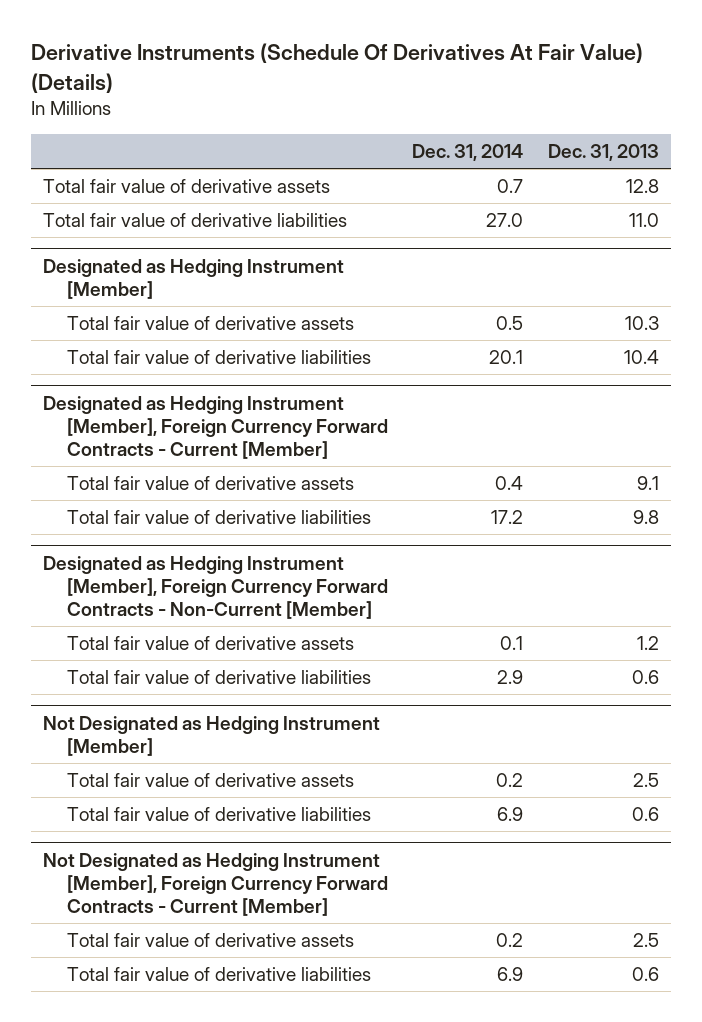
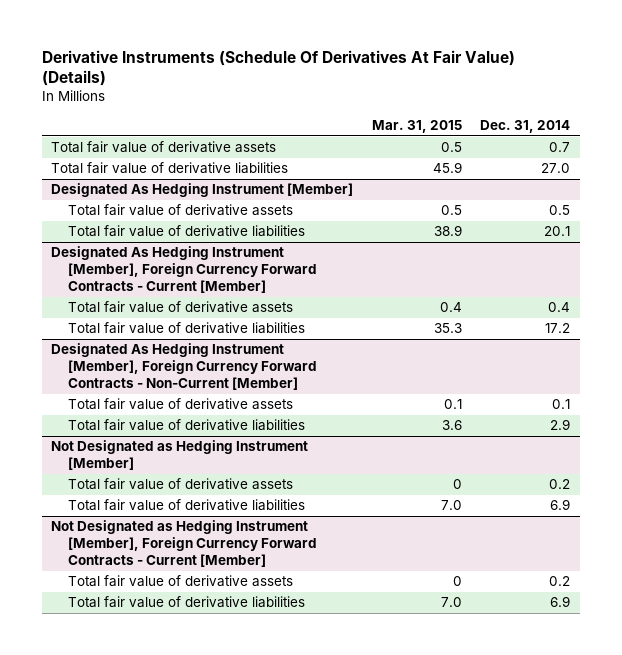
- | Dec. 31, 2014 | Dec. 31, 2013
+ | Mar. 31, 2015 | Dec. 31, 2014
- Designated as Hedging Instrument [Member]
+ Designated As Hedging Instrument [Member]
- Designated as Hedging Instrument [Member], Foreign Currency Forward Contracts - Current [Member]
+ Designated As Hedging Instrument [Member], Foreign Currency Forward Contracts - Current [Member]
- Designated as Hedging Instrument [Member], Foreign Currency Forward Contracts - Non-Current [Member]
+ Designated As Hedging Instrument [Member], Foreign Currency Forward Contracts - Non-Current [Member]

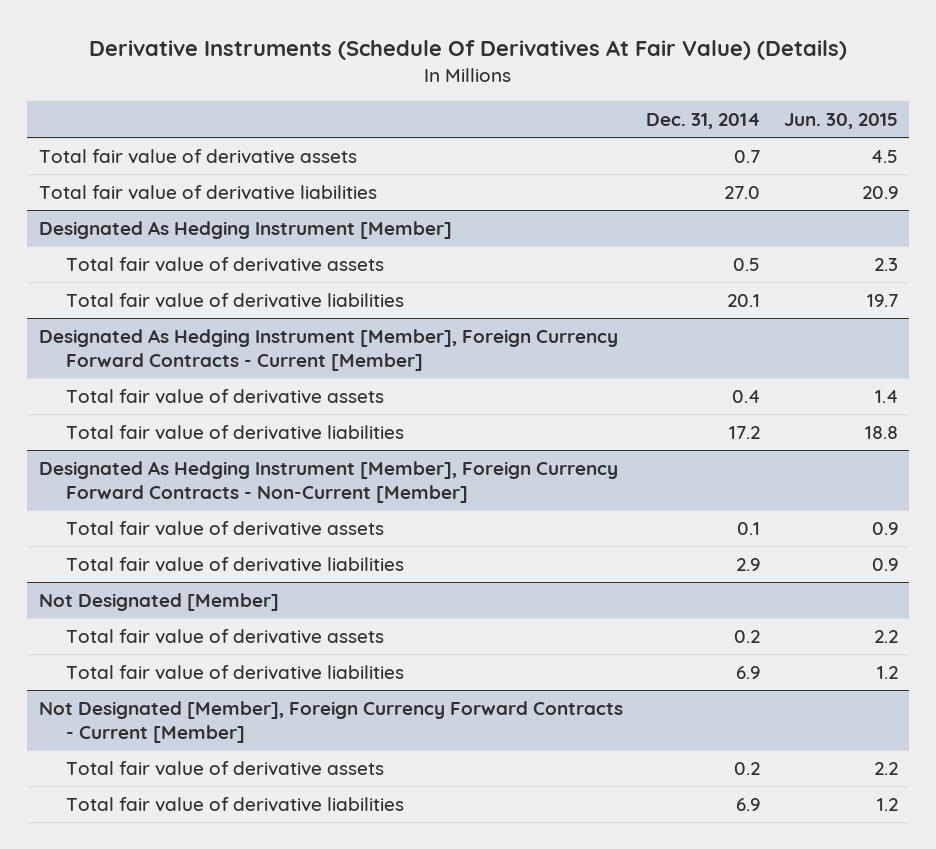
- | Mar. 31, 2015 | Dec. 31, 2014
+ | Dec. 31, 2014 | Jun. 30, 2015
- Not Designated as Hedging Instrument [Member]
+ Not Designated [Member]
- Not Designated as Hedging Instrument [Member], Foreign Currency Forward Contracts - Current [Member]
+ Not Designated [Member], Foreign Currency Forward Contracts - Current [Member]

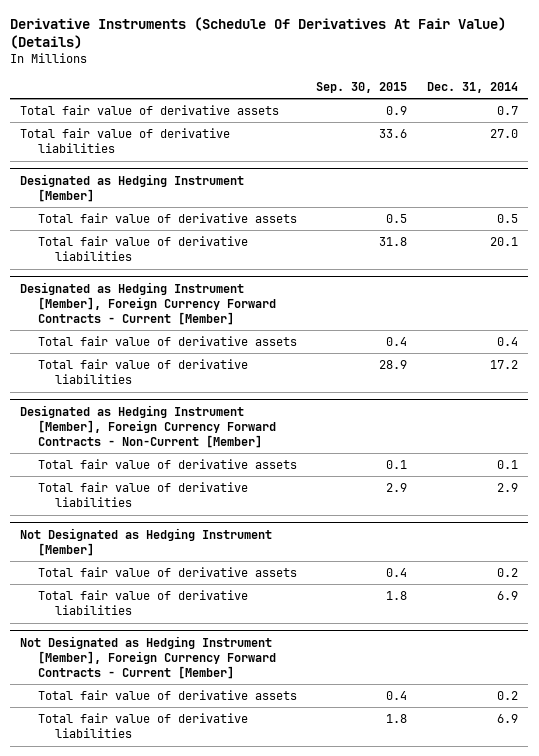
- | Dec. 31, 2014 | Jun. 30, 2015
+ | Sep. 30, 2015 | Dec. 31, 2014
- Designated As Hedging Instrument [Member]
+ Designated as Hedging Instrument [Member]
- Designated As Hedging Instrument [Member], Foreign Currency Forward Contracts - Current [Member]
+ Designated as Hedging Instrument [Member], Foreign Currency Forward Contracts - Current [Member]
- Designated As Hedging Instrument [Member], Foreign Currency Forward Contracts - Non-Current [Member]
+ Designated as Hedging Instrument [Member], Foreign Currency Forward Contracts - Non-Current [Member]
- Not Designated [Member]
+ Not Designated as Hedging Instrument [Member]
- Not Designated [Member], Foreign Currency Forward Contracts - Current [Member]
+ Not Designated as Hedging Instrument [Member], Foreign Currency Forward Contracts - Current [Member]

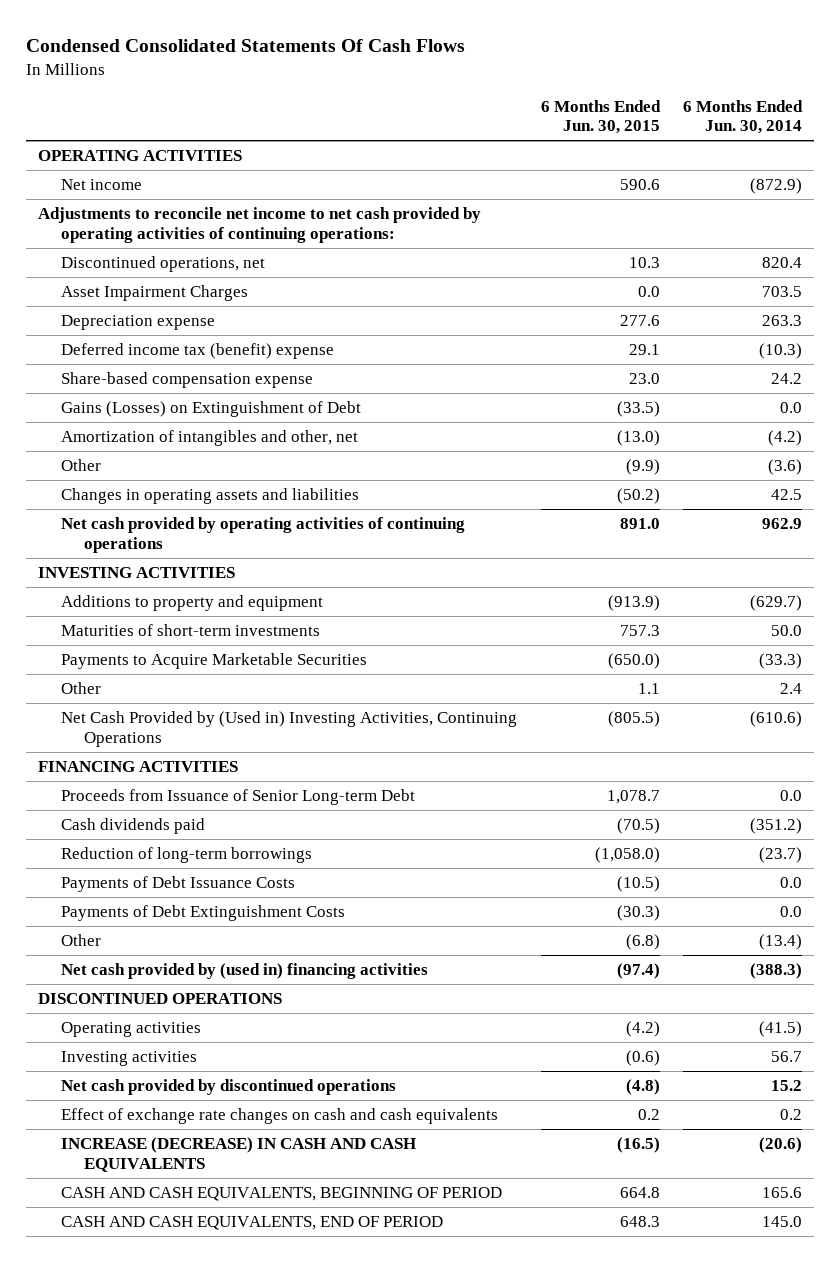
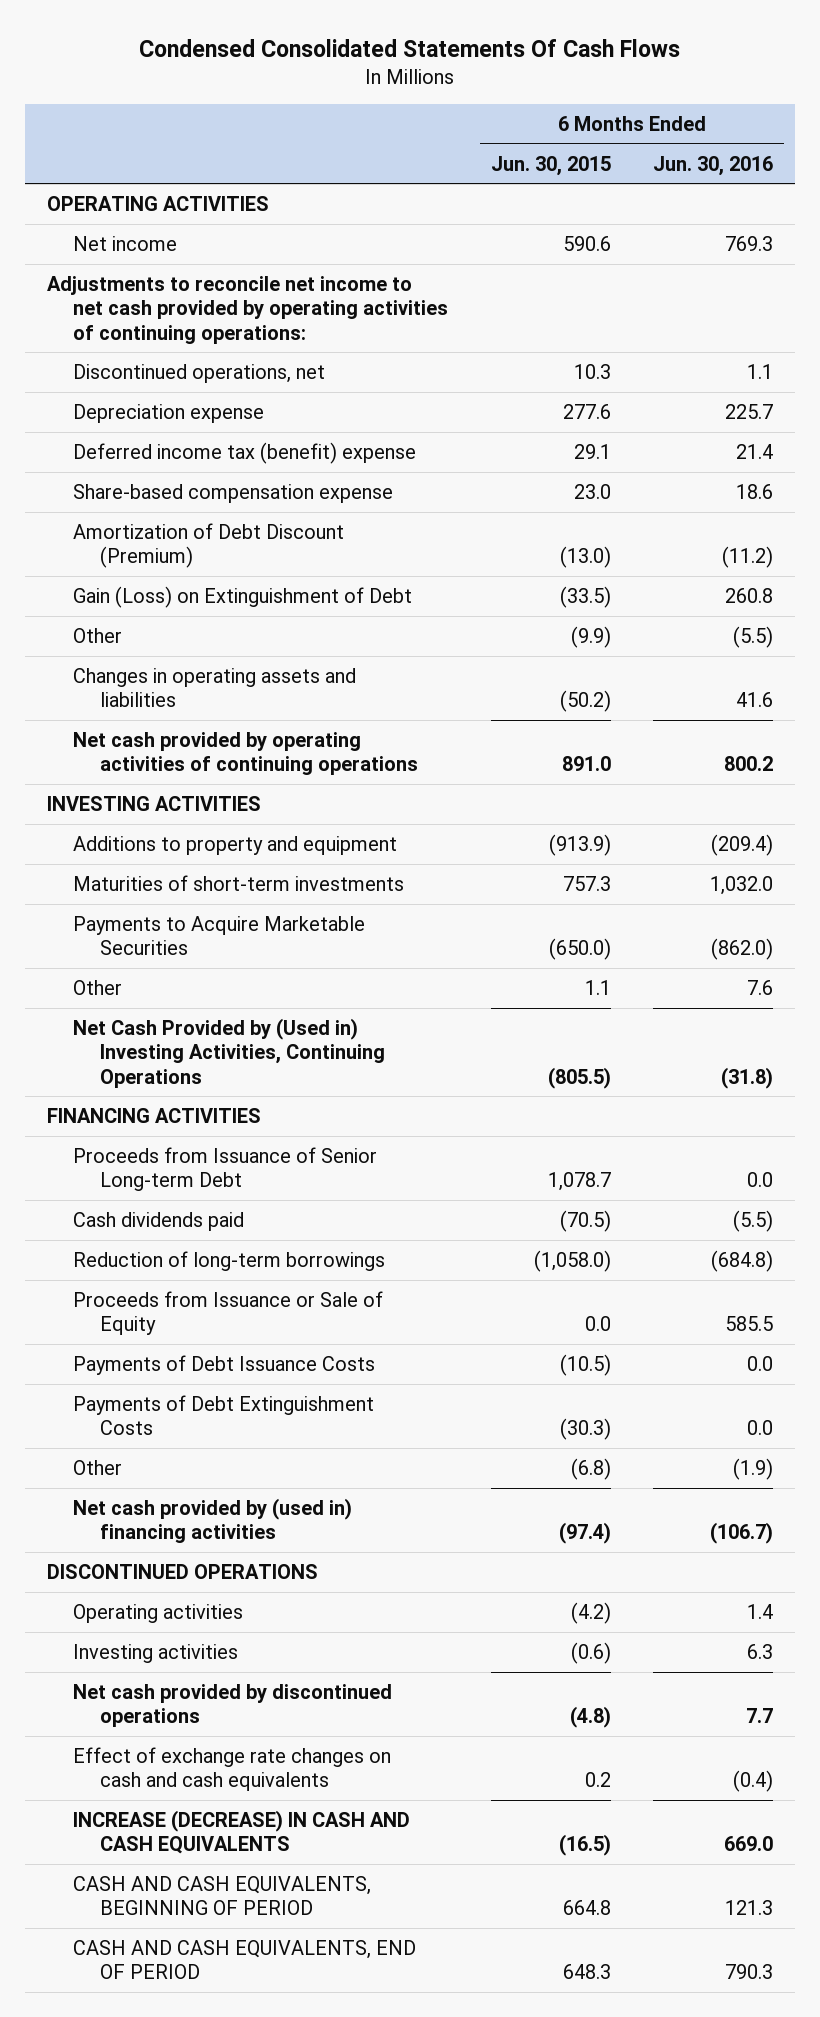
- | 6 Months Ended Jun. 30, 2015 | 6 Months Ended Jun. 30, 2014
+ | 6 Months Ended Jun. 30, 2015 | 6 Months Ended Jun. 30, 2016
- Asset Impairment Charges | 0.0 | 703.5
- Gains (Losses) on Extinguishment of Debt | (33.5) | 0.0
- Amortization of intangibles and other, net | (13.0) | (4.2)
+ Amortization of Debt Discount (Premium) | (13.0) | (11.2)
+ Gain (Loss) on Extinguishment of Debt | (33.5) | 260.8
+ Proceeds from Issuance or Sale of Equity | 0.0 | 585.5

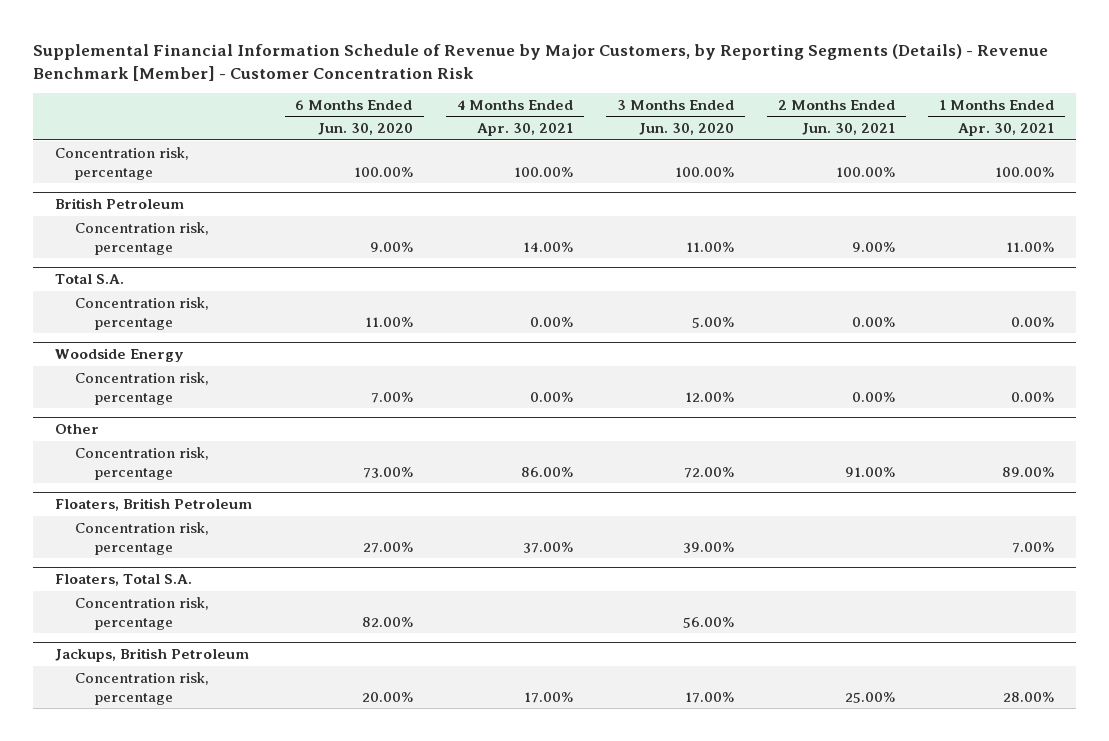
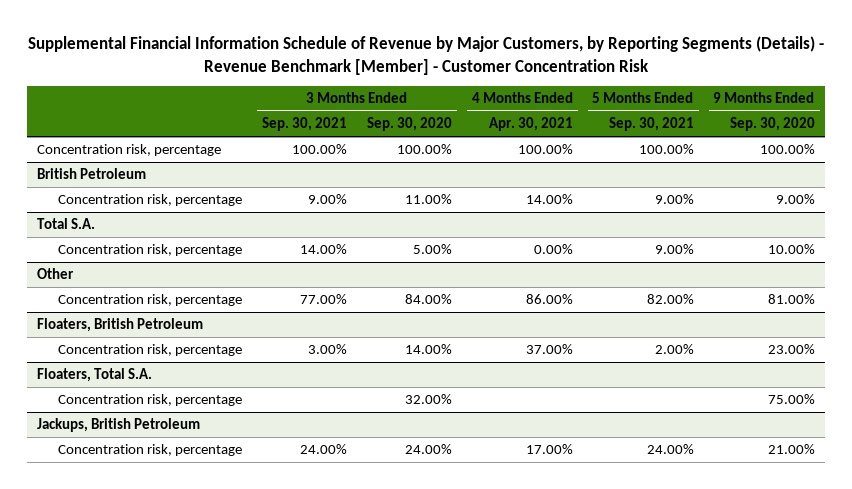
- | 6 Months Ended Jun. 30, 2020 | 4 Months Ended Apr. 30, 2021 | 3 Months Ended Jun. 30, 2020 | 2 Months Ended Jun. 30, 2021 | 1 Months Ended Apr. 30, 2021
+ | 3 Months Ended Sep. 30, 2021 | 3 Months Ended Sep. 30, 2020 | 4 Months Ended Apr. 30, 2021 | 5 Months Ended Sep. 30, 2021 | 9 Months Ended Sep. 30, 2020
- Woodside Energy
- Concentration risk, percentage | 7.00% | 0.00% | 12.00% | 0.00% | 0.00%

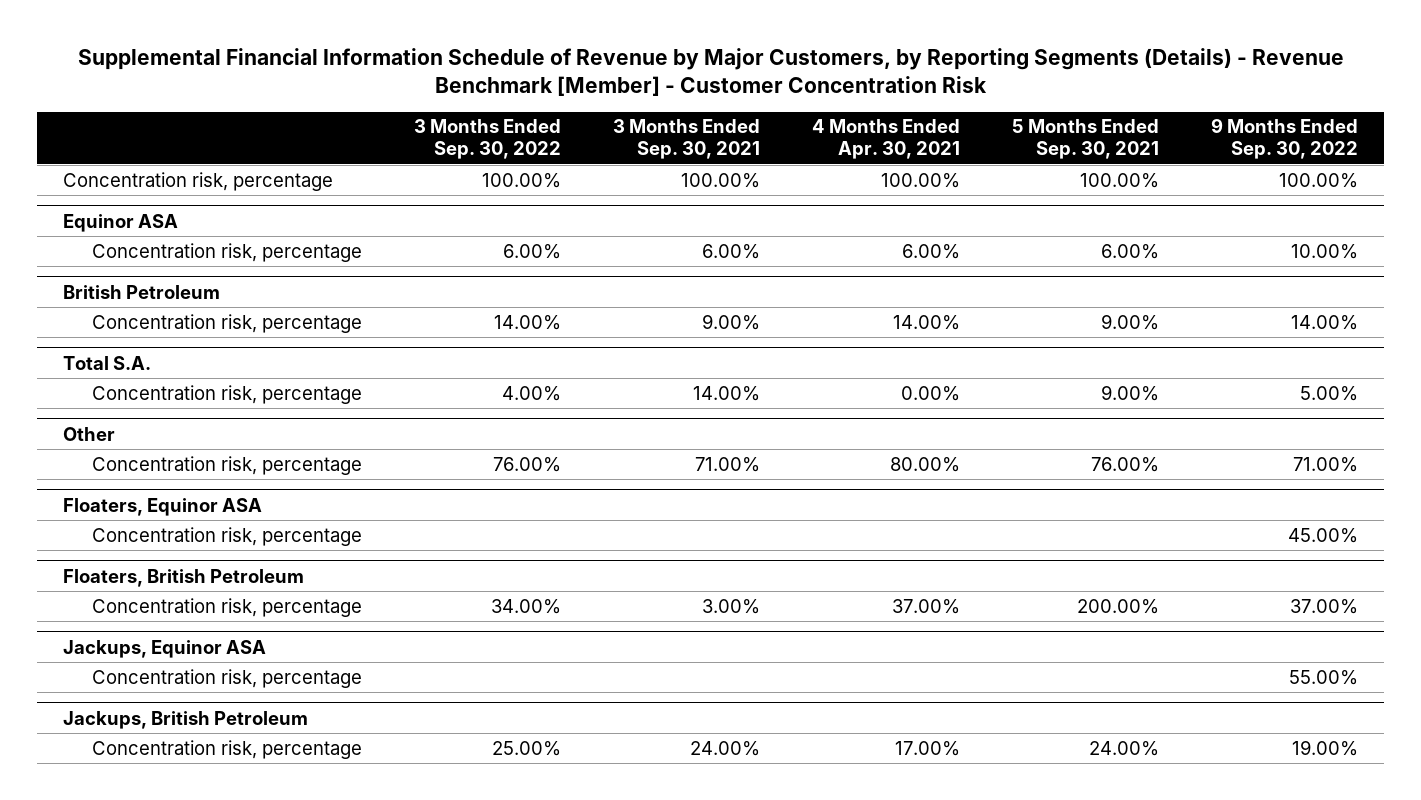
- | 3 Months Ended Sep. 30, 2021 | 3 Months Ended Sep. 30, 2020 | 4 Months Ended Apr. 30, 2021 | 5 Months Ended Sep. 30, 2021 | 9 Months Ended Sep. 30, 2020
+ | 3 Months Ended Sep. 30, 2022 | 3 Months Ended Sep. 30, 2021 | 4 Months Ended Apr. 30, 2021 | 5 Months Ended Sep. 30, 2021 | 9 Months Ended Sep. 30, 2022
+ Equinor ASA
+ Concentration risk, percentage | 6.00% | 6.00% | 6.00% | 6.00% | 10.00%
@ Other
- Concentration risk, percentage | 77.00% | 84.00% | 86.00% | 82.00% | 81.00%
+ Concentration risk, percentage | 76.00% | 71.00% | 80.00% | 76.00% | 71.00%
+ Floaters, Equinor ASA
+ Concentration risk, percentage | | | | | 45.00%
@ Floaters, British Petroleum
- Concentration risk, percentage | 3.00% | 14.00% | 37.00% | 2.00% | 23.00%
- Floaters, Total S.A.
@ Floaters, British Petroleum
+ Concentration risk, percentage | 34.00% | 3.00% | 37.00% | 200.00% | 37.00%
+ Jackups, Equinor ASA

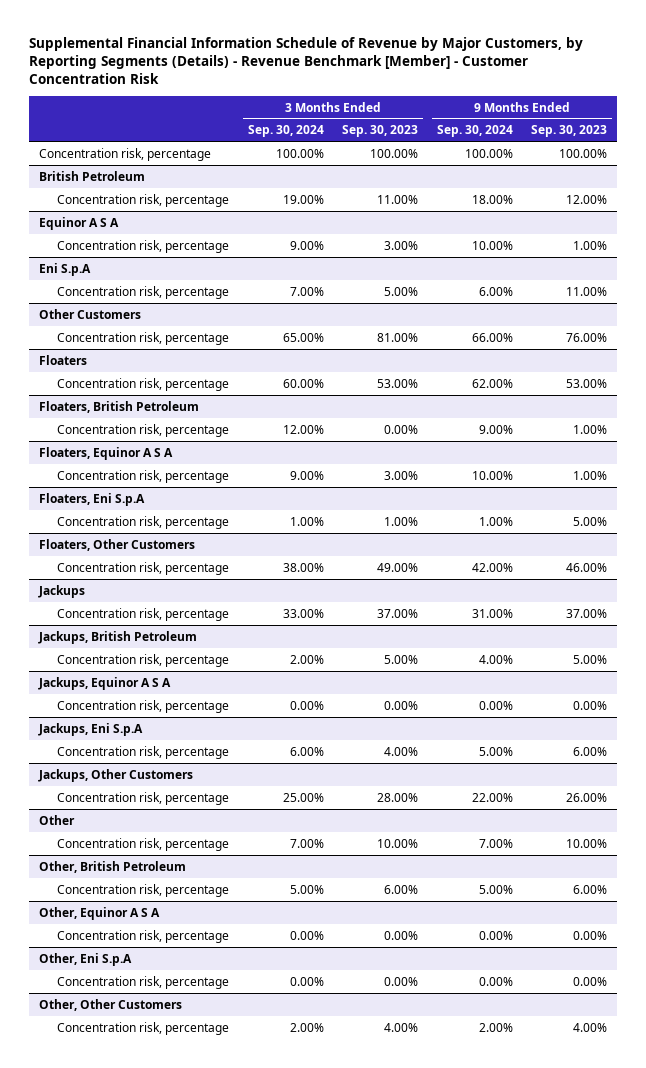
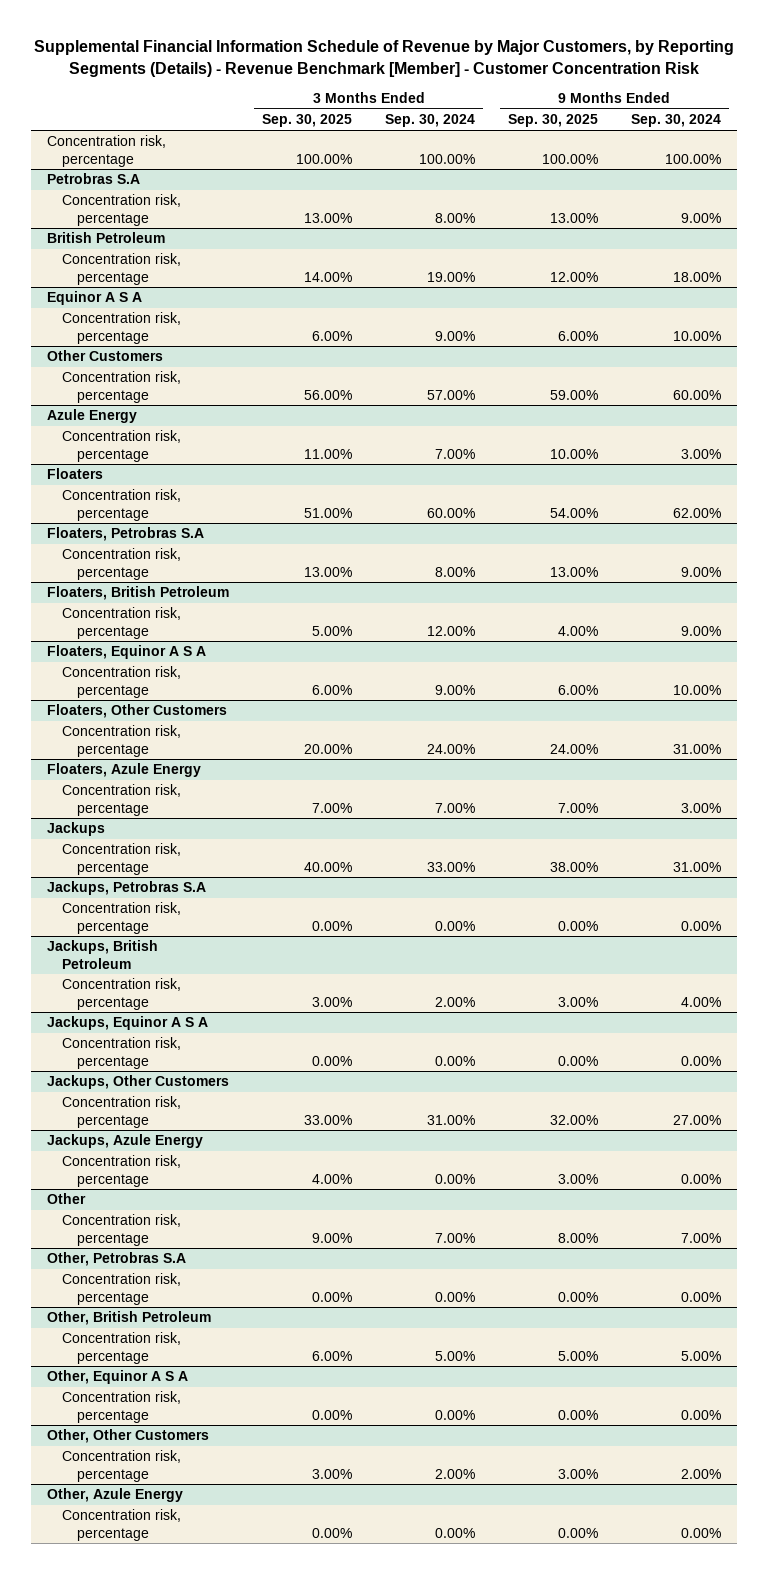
- | 3 Months Ended Sep. 30, 2024 | 3 Months Ended Sep. 30, 2023 | 9 Months Ended Sep. 30, 2024 | 9 Months Ended Sep. 30, 2023
+ | 3 Months Ended Sep. 30, 2025 | 3 Months Ended Sep. 30, 2024 | 9 Months Ended Sep. 30, 2025 | 9 Months Ended Sep. 30, 2024
+ Petrobras S.A
+ Concentration risk, percentage | 13.00% | 8.00% | 13.00% | 9.00%
- Eni S.p.A
- Concentration risk, percentage | 7.00% | 5.00% | 6.00% | 11.00%
@ Other Customers
- Concentration risk, percentage | 65.00% | 81.00% | 66.00% | 76.00%
+ Concentration risk, percentage | 56.00% | 57.00% | 59.00% | 60.00%
+ Azule Energy
+ Concentration risk, percentage | 11.00% | 7.00% | 10.00% | 3.00%
+ Floaters, Petrobras S.A
+ Concentration risk, percentage | 13.00% | 8.00% | 13.00% | 9.00%
- Floaters, Eni S.p.A
- Concentration risk, percentage | 1.00% | 1.00% | 1.00% | 5.00%
@ Floaters, Other Customers
- Concentration risk, percentage | 38.00% | 49.00% | 42.00% | 46.00%
+ Concentration risk, percentage | 20.00% | 24.00% | 24.00% | 31.00%
+ Floaters, Azule Energy
+ Concentration risk, percentage | 7.00% | 7.00% | 7.00% | 3.00%
+ Jackups, Petrobras S.A
+ Concentration risk, percentage | 0.00% | 0.00% | 0.00% | 0.00%
- Jackups, Eni S.p.A
- Concentration risk, percentage | 6.00% | 4.00% | 5.00% | 6.00%
@ Jackups, Other Customers
- Concentration risk, percentage | 25.00% | 28.00% | 22.00% | 26.00%
+ Concentration risk, percentage | 33.00% | 31.00% | 32.00% | 27.00%
+ Jackups, Azule Energy
+ Concentration risk, percentage | 4.00% | 0.00% | 3.00% | 0.00%
+ Other, Petrobras S.A
+ Concentration risk, percentage | 0.00% | 0.00% | 0.00% | 0.00%
- Other, Eni S.p.A
- Concentration risk, percentage | 0.00% | 0.00% | 0.00% | 0.00%
+ Other, Azule Energy
+ Concentration risk, percentage | 0.00% | 0.00% | 0.00% | 0.00%

